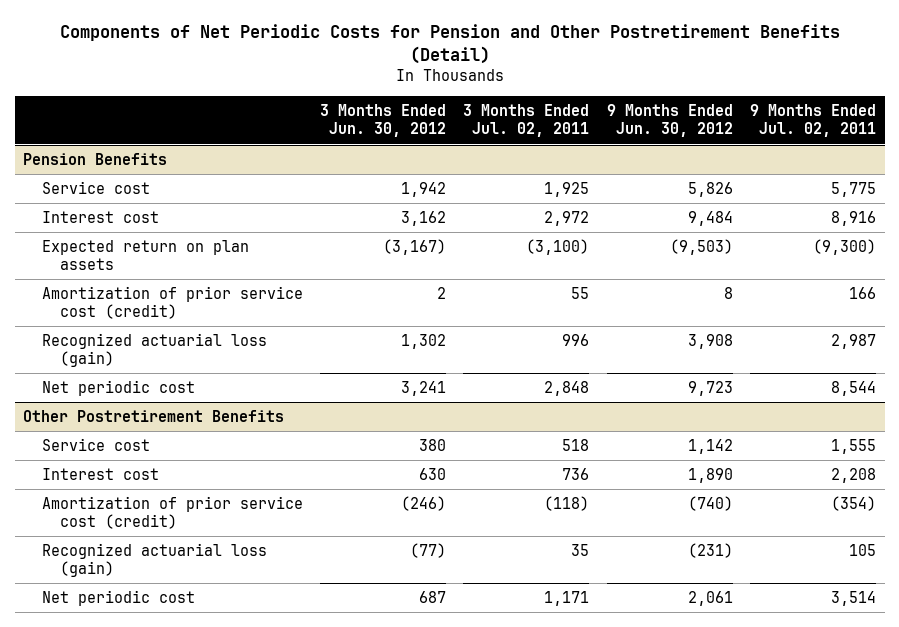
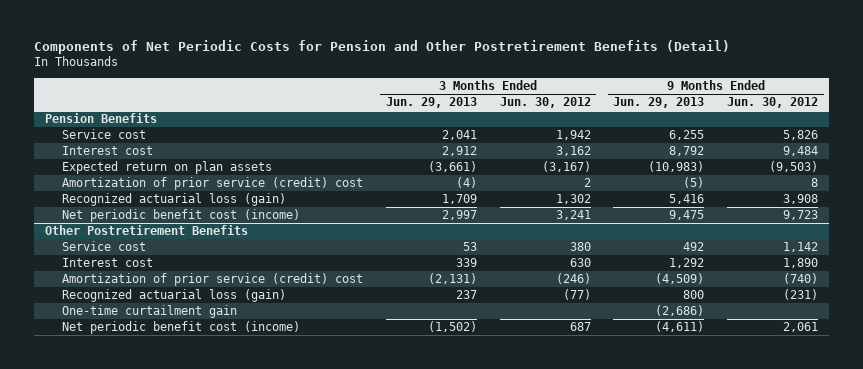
- | 3 Months Ended Jun. 30, 2012 | 3 Months Ended Jul. 02, 2011 | 9 Months Ended Jun. 30, 2012 | 9 Months Ended Jul. 02, 2011
+ | 3 Months Ended Jun. 29, 2013 | 3 Months Ended Jun. 30, 2012 | 9 Months Ended Jun. 29, 2013 | 9 Months Ended Jun. 30, 2012
@ Pension Benefits
- Amortization of prior service cost (credit) | 2 | 55 | 8 | 166
+ Amortization of prior service (credit) cost | (4) | 2 | (5) | 8
- Net periodic cost | 3,241 | 2,848 | 9,723 | 8,544
+ Net periodic benefit cost (income) | 2,997 | 3,241 | 9,475 | 9,723
@ Other Postretirement Benefits
- Amortization of prior service cost (credit) | (246) | (118) | (740) | (354)
+ Amortization of prior service (credit) cost | (2,131) | (246) | (4,509) | (740)
- Net periodic cost | 687 | 1,171 | 2,061 | 3,514
+ One-time curtailment gain | | | (2,686) |
+ Net periodic benefit cost (income) | (1,502) | 687 | (4,611) | 2,061

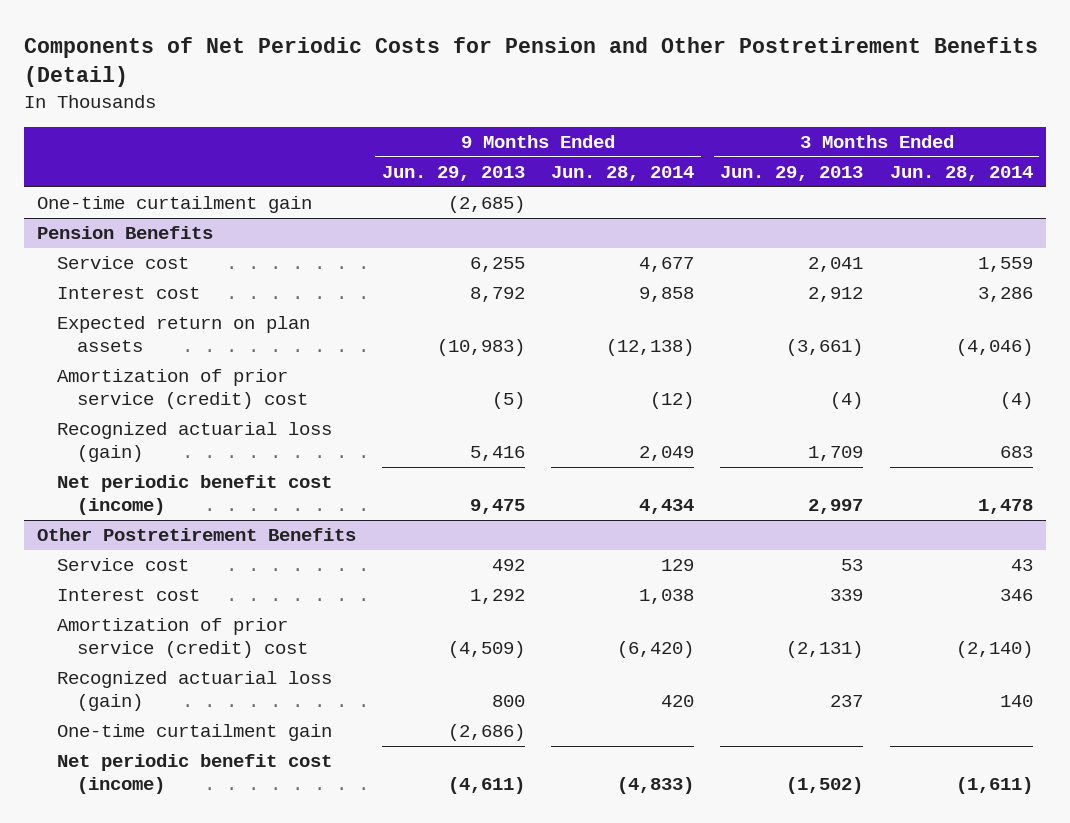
- | 3 Months Ended Jun. 29, 2013 | 3 Months Ended Jun. 30, 2012 | 9 Months Ended Jun. 29, 2013 | 9 Months Ended Jun. 30, 2012
+ | 9 Months Ended Jun. 29, 2013 | 9 Months Ended Jun. 28, 2014 | 3 Months Ended Jun. 29, 2013 | 3 Months Ended Jun. 28, 2014
+ One-time curtailment gain | (2,685) | | |

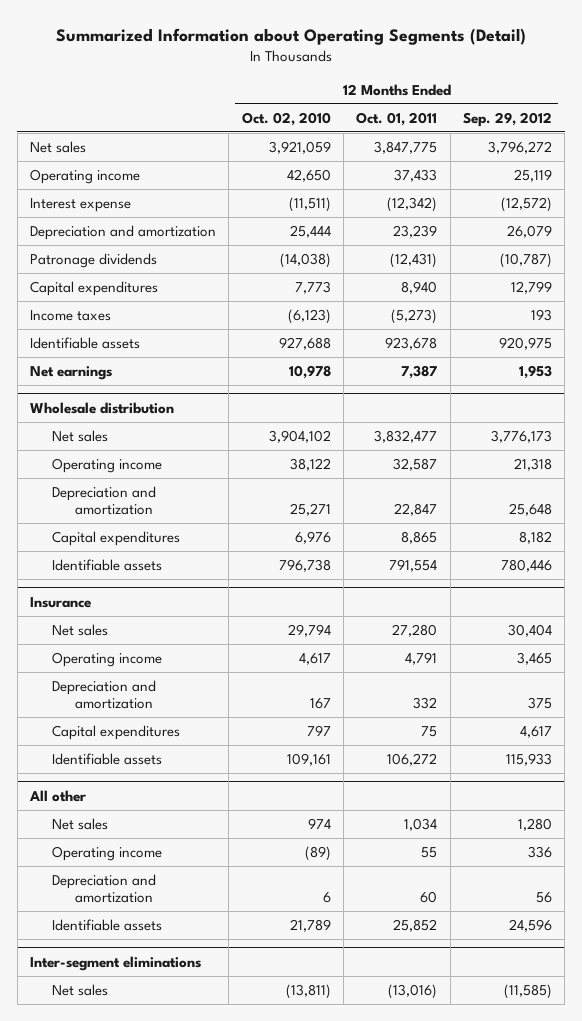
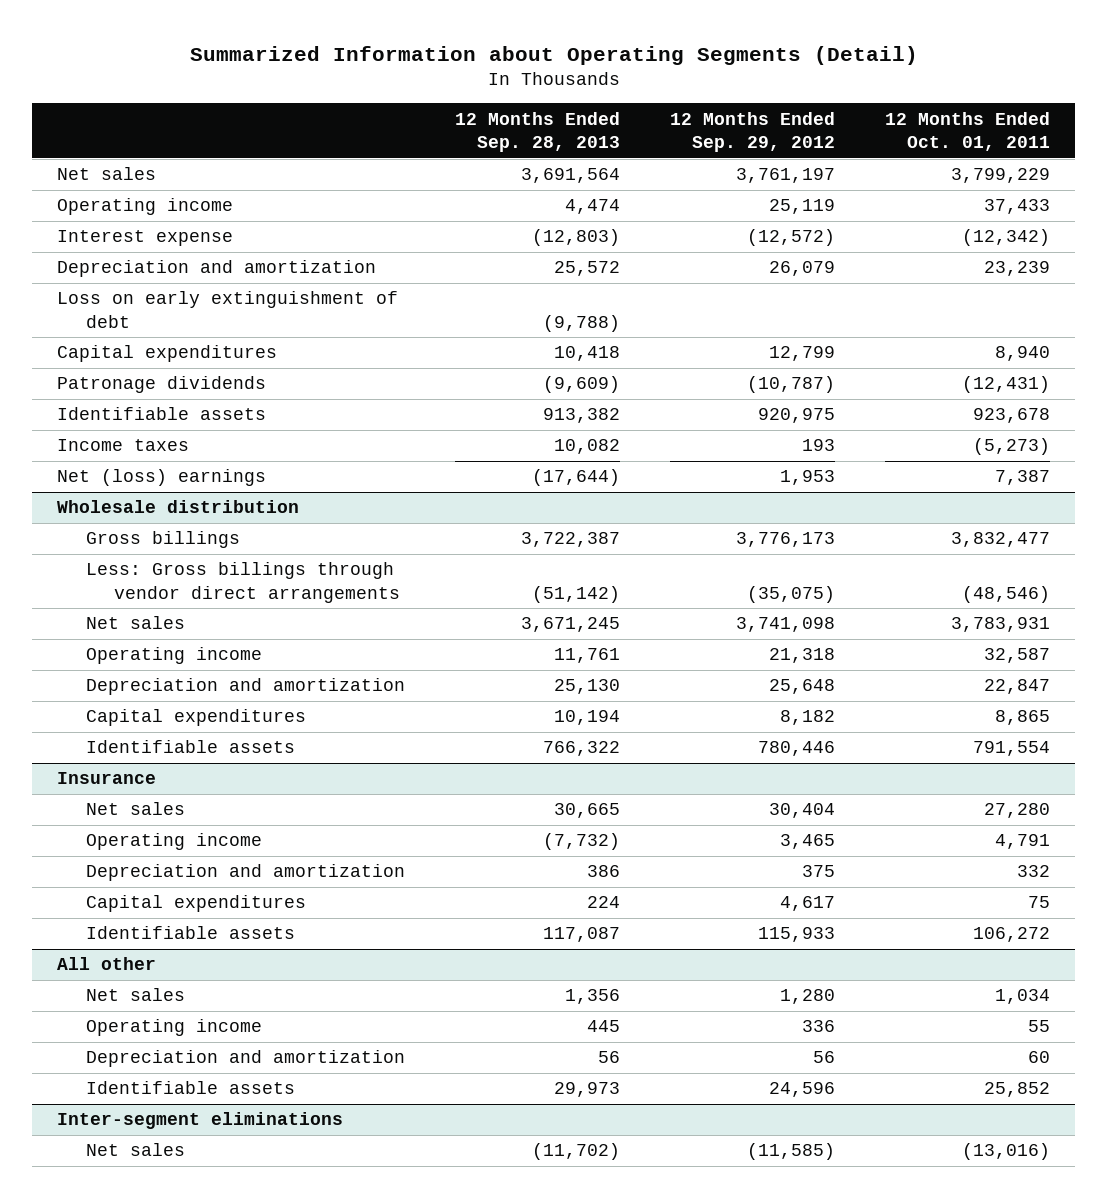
- | 12 Months Ended Oct. 02, 2010 | 12 Months Ended Oct. 01, 2011 | 12 Months Ended Sep. 29, 2012
+ | 12 Months Ended Sep. 28, 2013 | 12 Months Ended Sep. 29, 2012 | 12 Months Ended Oct. 01, 2011
- Net sales | 3,921,059 | 3,847,775 | 3,796,272
+ Net sales | 3,691,564 | 3,761,197 | 3,799,229
+ Loss on early extinguishment of debt | (9,788) | |
moved down: Patronage dividends | (9,609) | (10,787) | (12,431)
- Net earnings | 10,978 | 7,387 | 1,953
moved down: Income taxes | 10,082 | 193 | (5,273)
+ Net (loss) earnings | (17,644) | 1,953 | 7,387
@ Wholesale distribution
- Net sales | 3,904,102 | 3,832,477 | 3,776,173
+ Gross billings | 3,722,387 | 3,776,173 | 3,832,477
+ Less: Gross billings through vendor direct arrangements | (51,142) | (35,075) | (48,546)
+ Net sales | 3,671,245 | 3,741,098 | 3,783,931

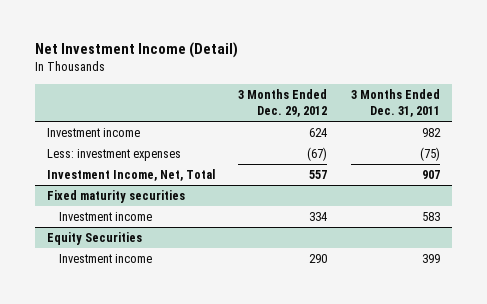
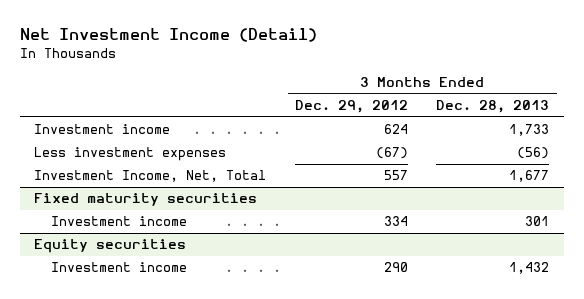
- | 3 Months Ended Dec. 29, 2012 | 3 Months Ended Dec. 31, 2011
+ | 3 Months Ended Dec. 29, 2012 | 3 Months Ended Dec. 28, 2013
- Less: investment expenses | (67) | (75)
+ Less investment expenses | (67) | (56)
- Equity Securities
+ Equity securities

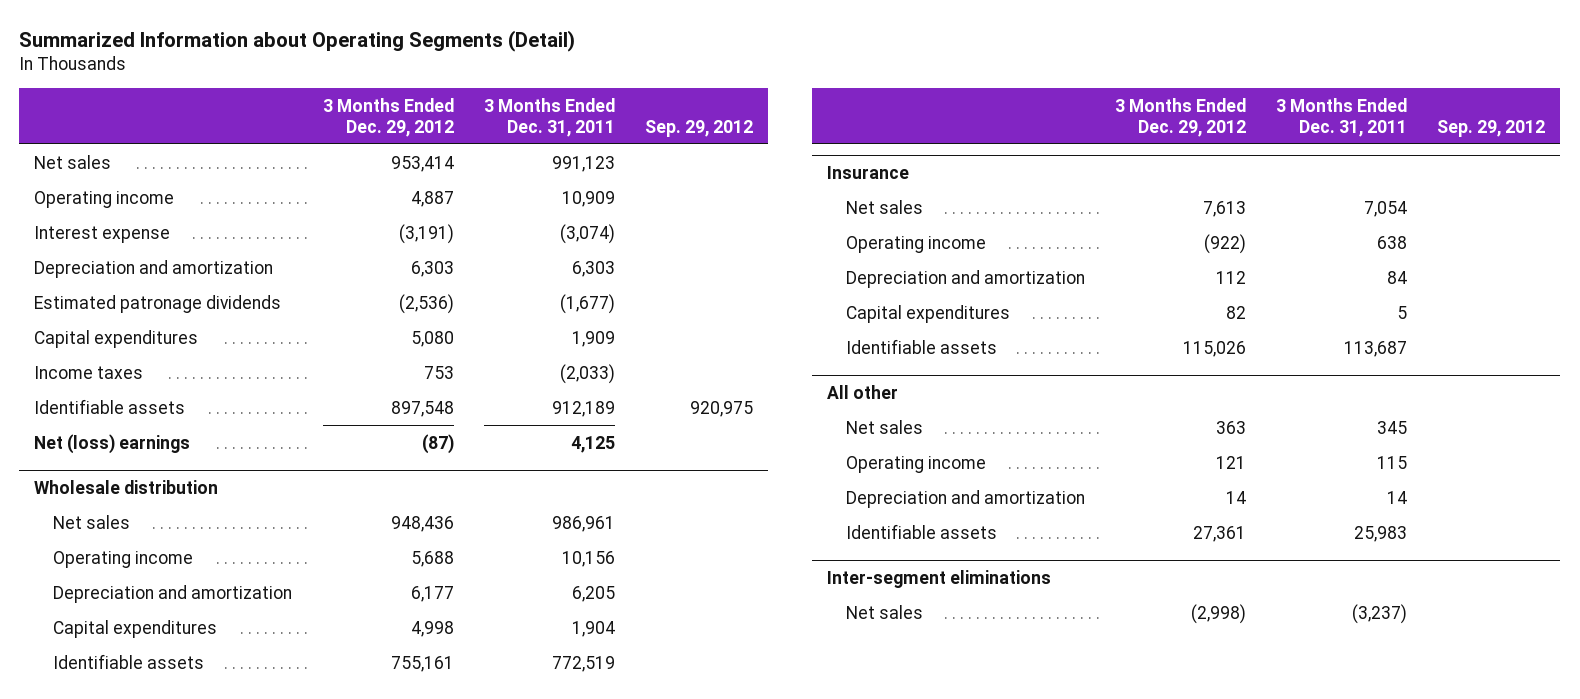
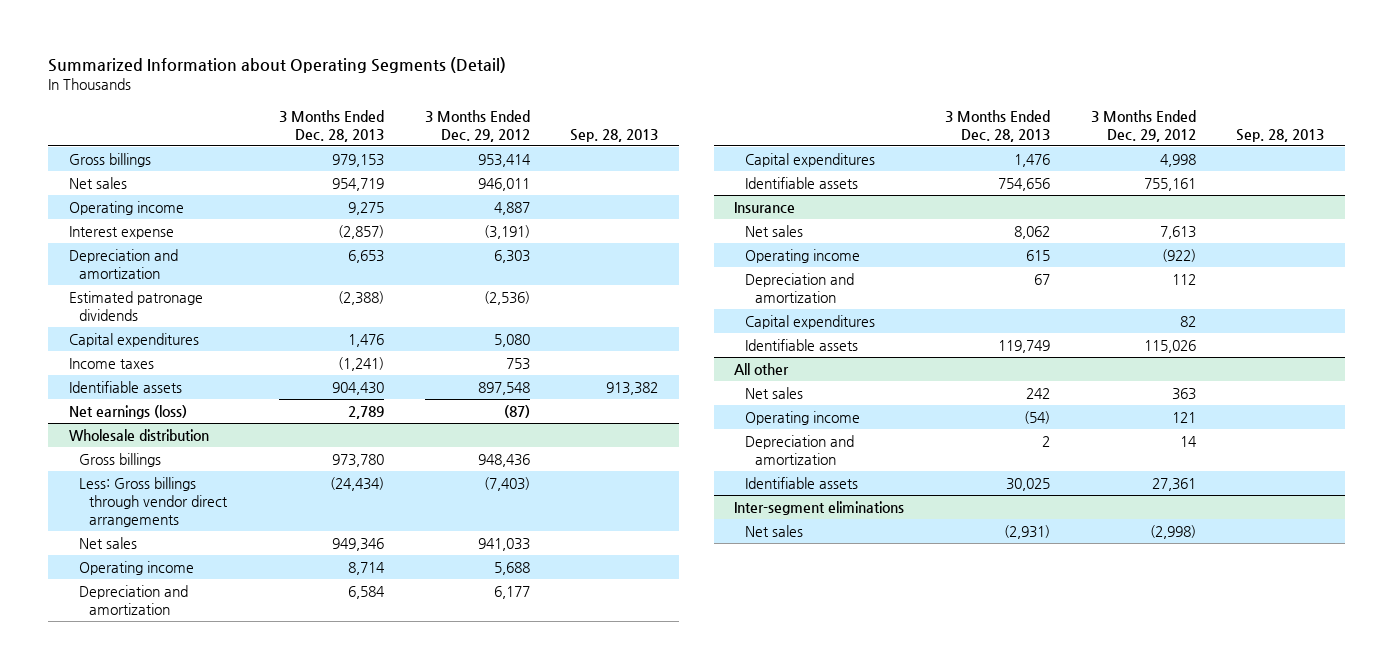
- | 3 Months Ended Dec. 29, 2012 | 3 Months Ended Dec. 31, 2011 | Sep. 29, 2012
+ | 3 Months Ended Dec. 28, 2013 | 3 Months Ended Dec. 29, 2012 | Sep. 28, 2013
- Net sales | 953,414 | 991,123 |
+ Gross billings | 979,153 | 953,414 |
+ Net sales | 954,719 | 946,011 |
- Net (loss) earnings | (87) | 4,125 |
+ Net earnings (loss) | 2,789 | (87) |
@ Wholesale distribution
- Net sales | 948,436 | 986,961 |
+ Gross billings | 973,780 | 948,436 |
+ Less: Gross billings through vendor direct arrangements | (24,434) | (7,403) |
+ Net sales | 949,346 | 941,033 |

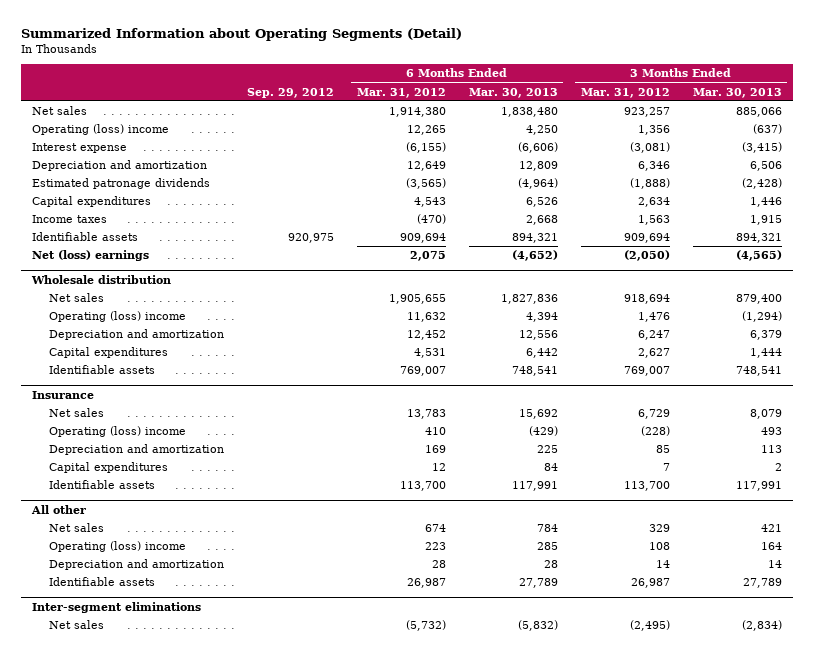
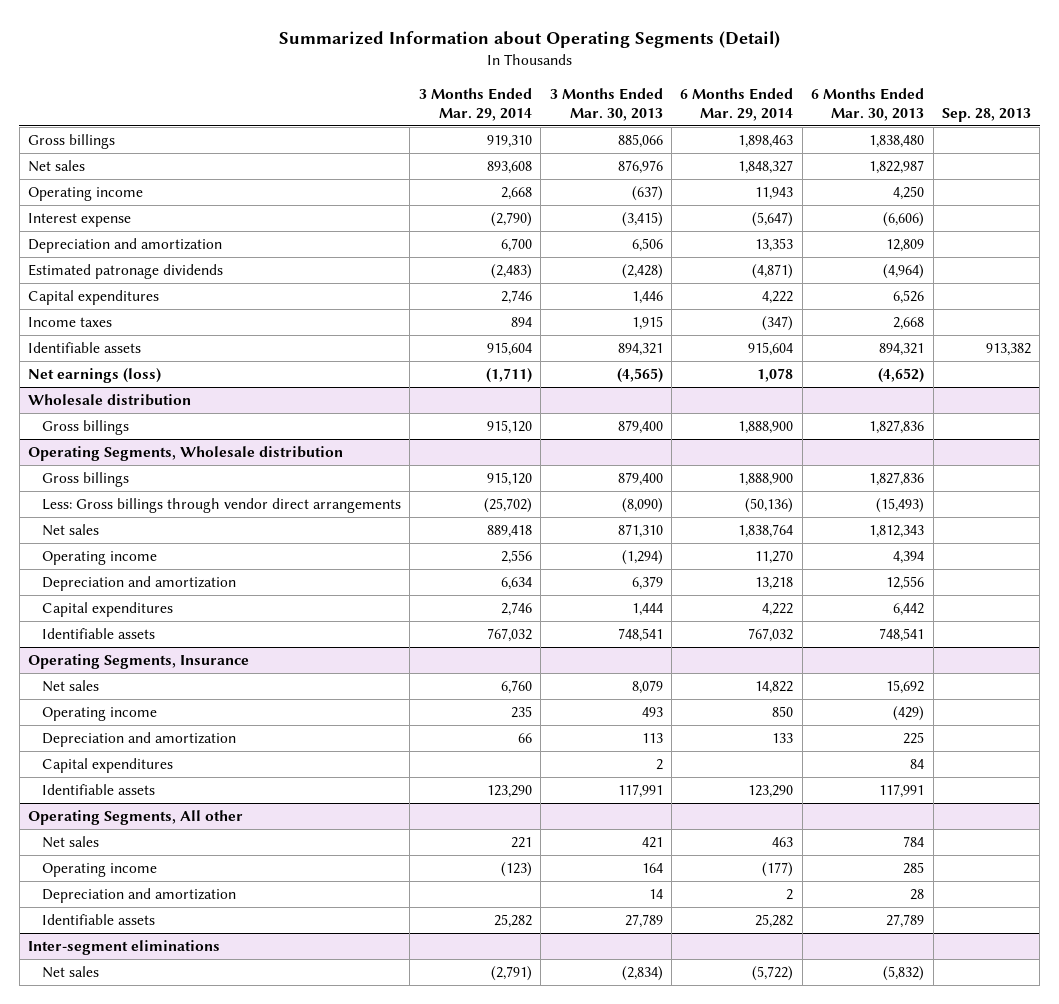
- | Sep. 29, 2012 | 6 Months Ended Mar. 31, 2012 | 6 Months Ended Mar. 30, 2013 | 3 Months Ended Mar. 31, 2012 | 3 Months Ended Mar. 30, 2013
+ | 3 Months Ended Mar. 29, 2014 | 3 Months Ended Mar. 30, 2013 | 6 Months Ended Mar. 29, 2014 | 6 Months Ended Mar. 30, 2013 | Sep. 28, 2013
- Net sales | | 1,914,380 | 1,838,480 | 923,257 | 885,066
- Operating (loss) income | | 12,265 | 4,250 | 1,356 | (637)
+ Gross billings | 919,310 | 885,066 | 1,898,463 | 1,838,480 |
+ Net sales | 893,608 | 876,976 | 1,848,327 | 1,822,987 |
+ Operating income | 2,668 | (637) | 11,943 | 4,250 |
- Net (loss) earnings | | 2,075 | (4,652) | (2,050) | (4,565)
+ Net earnings (loss) | (1,711) | (4,565) | 1,078 | (4,652) |
@ Wholesale distribution
- Net sales | | 1,905,655 | 1,827,836 | 918,694 | 879,400
- Operating (loss) income | | 11,632 | 4,394 | 1,476 | (1,294)
+ Gross billings | 915,120 | 879,400 | 1,888,900 | 1,827,836 |
+ Operating Segments, Wholesale distribution
+ Gross billings | 915,120 | 879,400 | 1,888,900 | 1,827,836 |
+ Less: Gross billings through vendor direct arrangements | (25,702) | (8,090) | (50,136) | (15,493) |
+ Net sales | 889,418 | 871,310 | 1,838,764 | 1,812,343 |
+ Operating income | 2,556 | (1,294) | 11,270 | 4,394 |
- Insurance
+ Operating Segments, Insurance
- Operating (loss) income | | 410 | (429) | (228) | 493
+ Operating income | 235 | 493 | 850 | (429) |
- All other
+ Operating Segments, All other
- Operating (loss) income | | 223 | 285 | 108 | 164
+ Operating income | (123) | 164 | (177) | 285 |

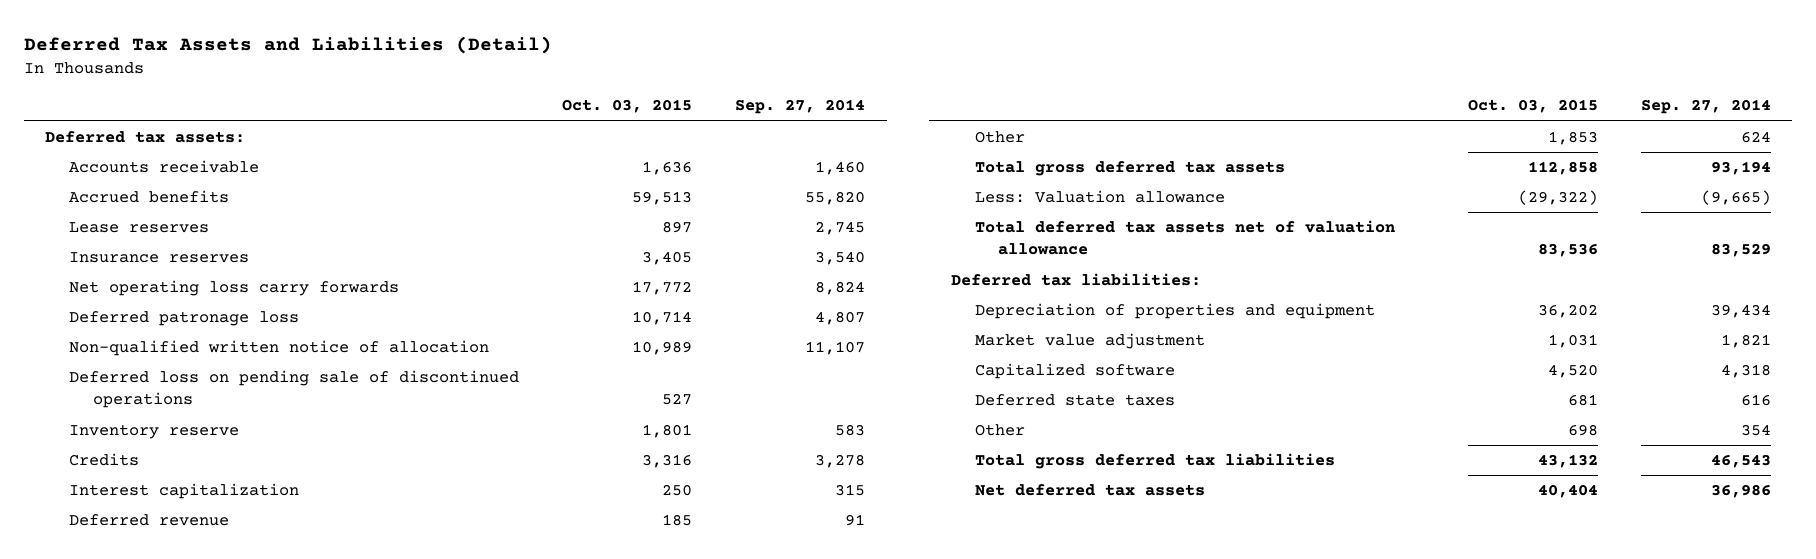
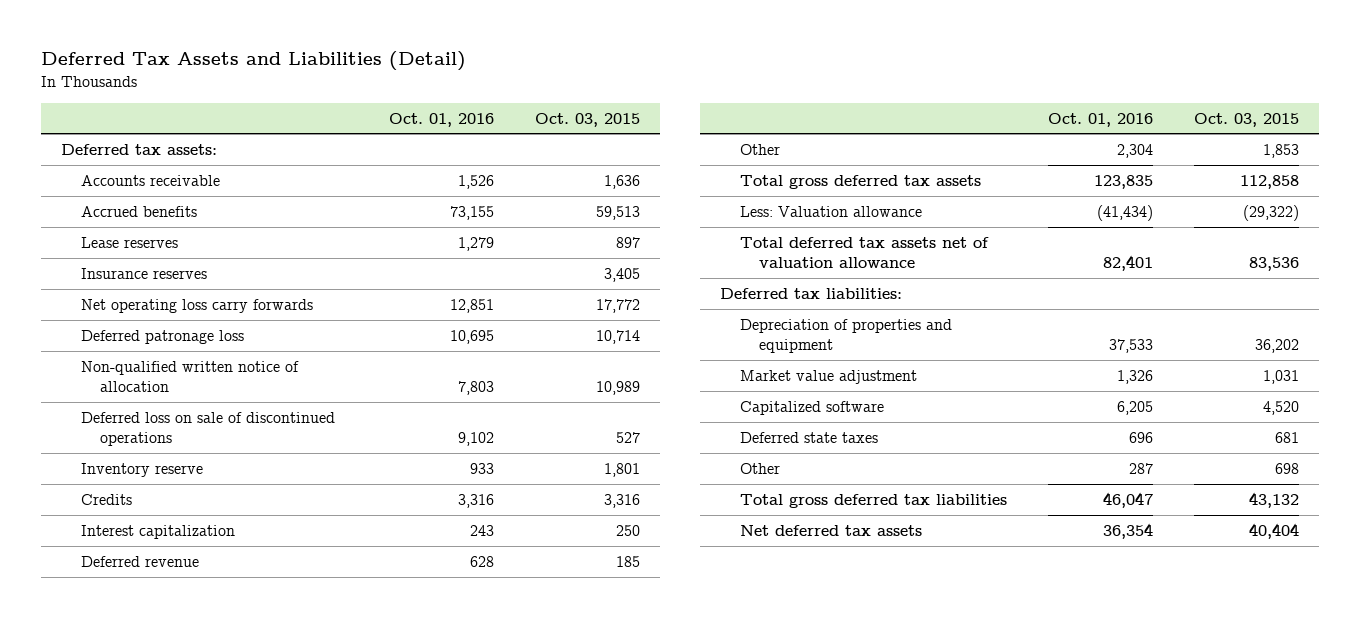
- | Oct. 03, 2015 | Sep. 27, 2014
+ | Oct. 01, 2016 | Oct. 03, 2015
- Deferred loss on pending sale of discontinued operations | 527 |
+ Deferred loss on sale of discontinued operations | 9,102 | 527

